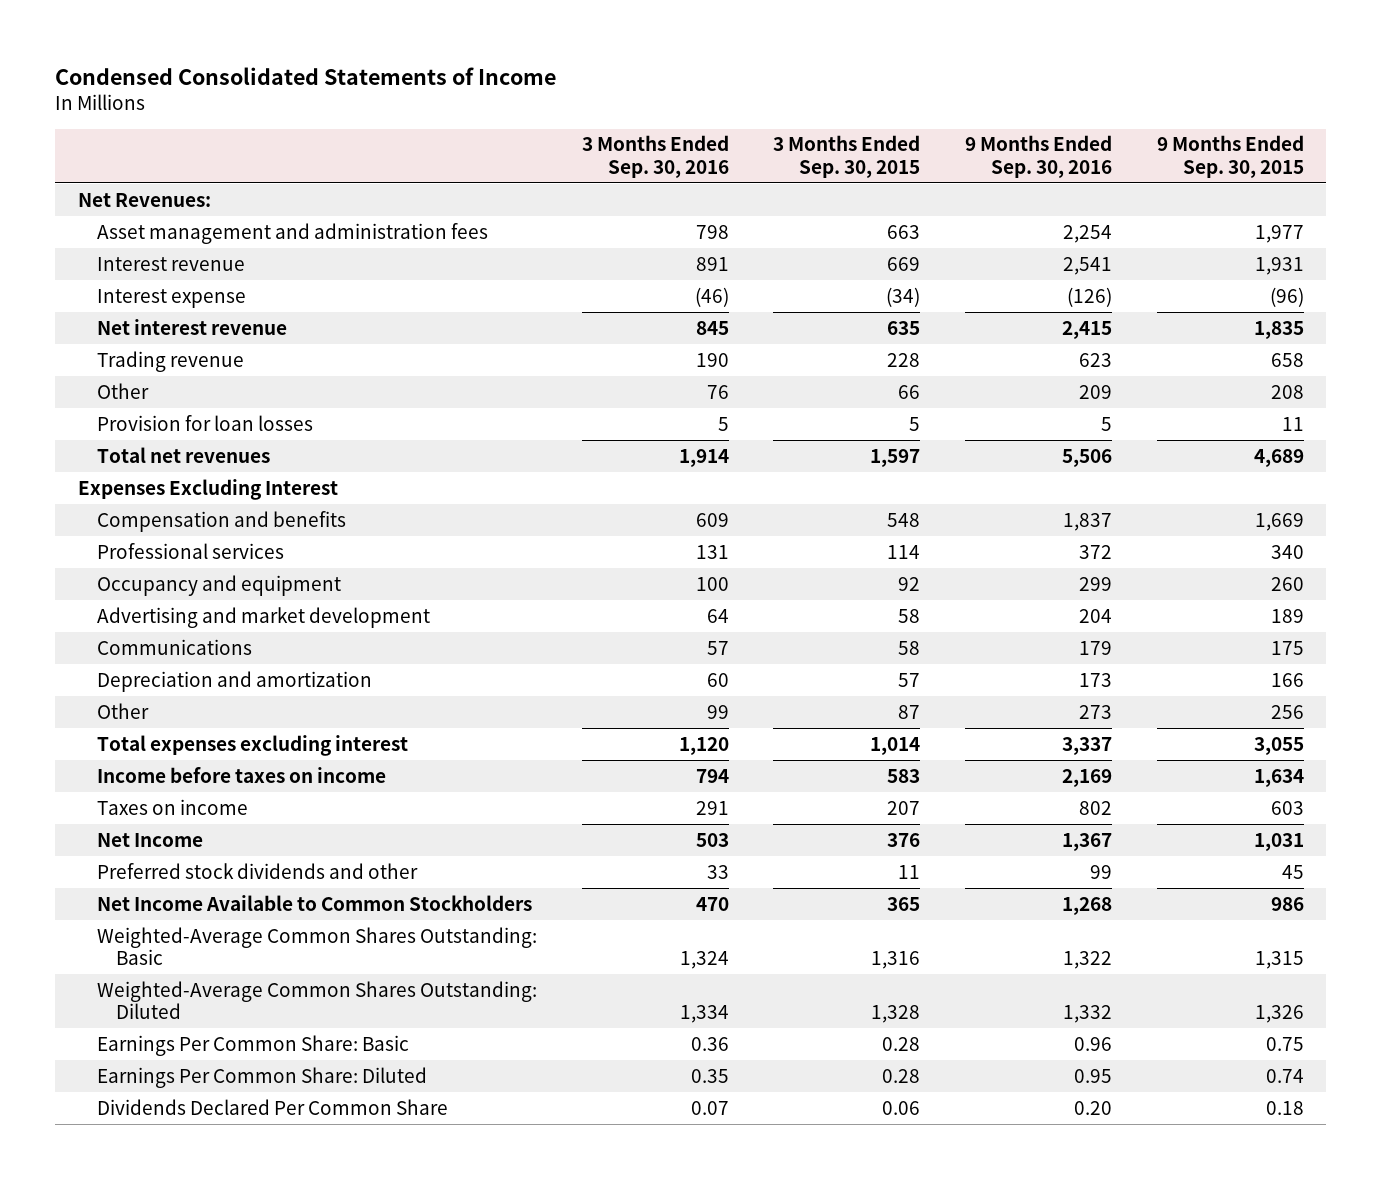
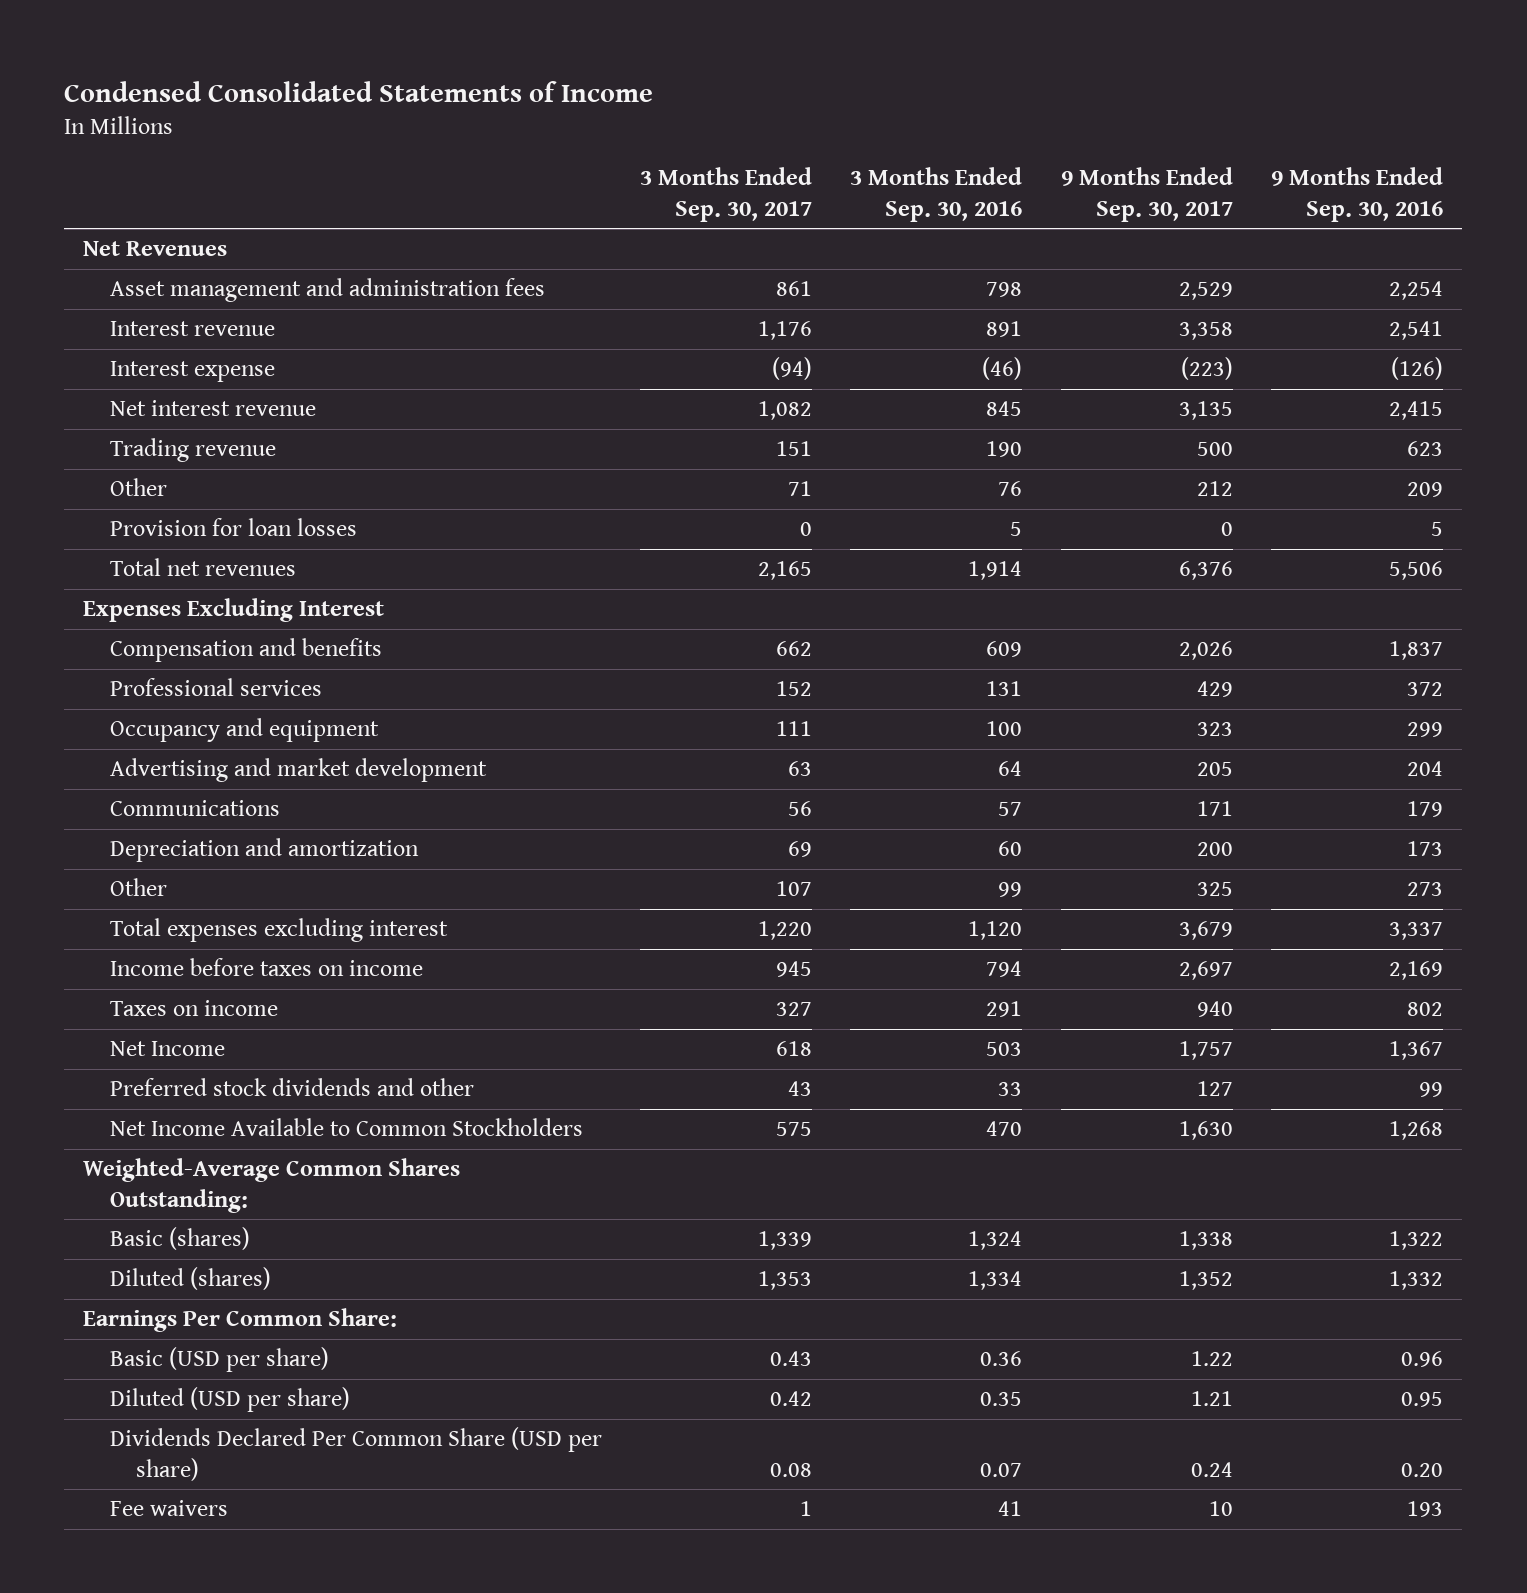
- | 3 Months Ended Sep. 30, 2016 | 3 Months Ended Sep. 30, 2015 | 9 Months Ended Sep. 30, 2016 | 9 Months Ended Sep. 30, 2015
+ | 3 Months Ended Sep. 30, 2017 | 3 Months Ended Sep. 30, 2016 | 9 Months Ended Sep. 30, 2017 | 9 Months Ended Sep. 30, 2016
- Net Revenues:
+ Net Revenues
- Weighted-Average Common Shares Outstanding: Basic | 1,324 | 1,316 | 1,322 | 1,315
- Weighted-Average Common Shares Outstanding: Diluted | 1,334 | 1,328 | 1,332 | 1,326
- Earnings Per Common Share: Basic | 0.36 | 0.28 | 0.96 | 0.75
- Earnings Per Common Share: Diluted | 0.35 | 0.28 | 0.95 | 0.74
- Dividends Declared Per Common Share | 0.07 | 0.06 | 0.20 | 0.18
+ Weighted-Average Common Shares Outstanding:
+ Basic (shares) | 1,339 | 1,324 | 1,338 | 1,322
+ Diluted (shares) | 1,353 | 1,334 | 1,352 | 1,332
+ Earnings Per Common Share:
+ Basic (USD per share) | 0.43 | 0.36 | 1.22 | 0.96
+ Diluted (USD per share) | 0.42 | 0.35 | 1.21 | 0.95
+ Dividends Declared Per Common Share (USD per share) | 0.08 | 0.07 | 0.24 | 0.20
+ Fee waivers | 1 | 41 | 10 | 193

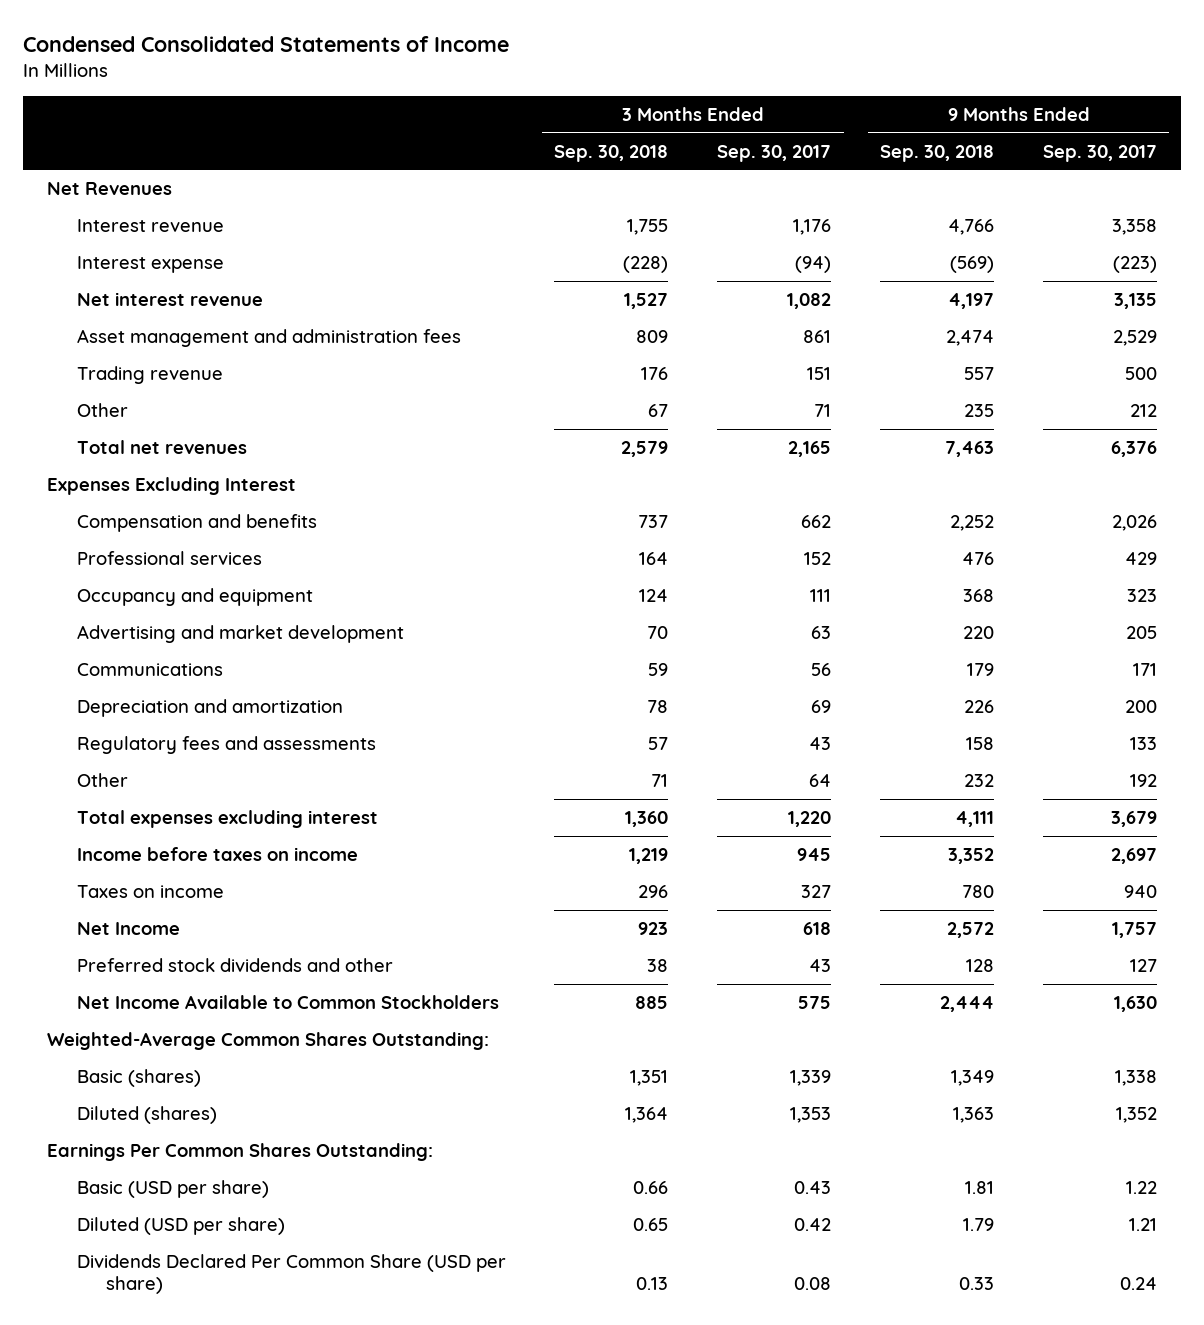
- | 3 Months Ended Sep. 30, 2017 | 3 Months Ended Sep. 30, 2016 | 9 Months Ended Sep. 30, 2017 | 9 Months Ended Sep. 30, 2016
+ | 3 Months Ended Sep. 30, 2018 | 3 Months Ended Sep. 30, 2017 | 9 Months Ended Sep. 30, 2018 | 9 Months Ended Sep. 30, 2017
moved down: Asset management and administration fees | 809 | 861 | 2,474 | 2,529
- Provision for loan losses | 0 | 5 | 0 | 5
- Other | 107 | 99 | 325 | 273
+ Regulatory fees and assessments | 57 | 43 | 158 | 133
+ Other | 71 | 64 | 232 | 192
- Earnings Per Common Share:
+ Earnings Per Common Shares Outstanding:
- Fee waivers | 1 | 41 | 10 | 193

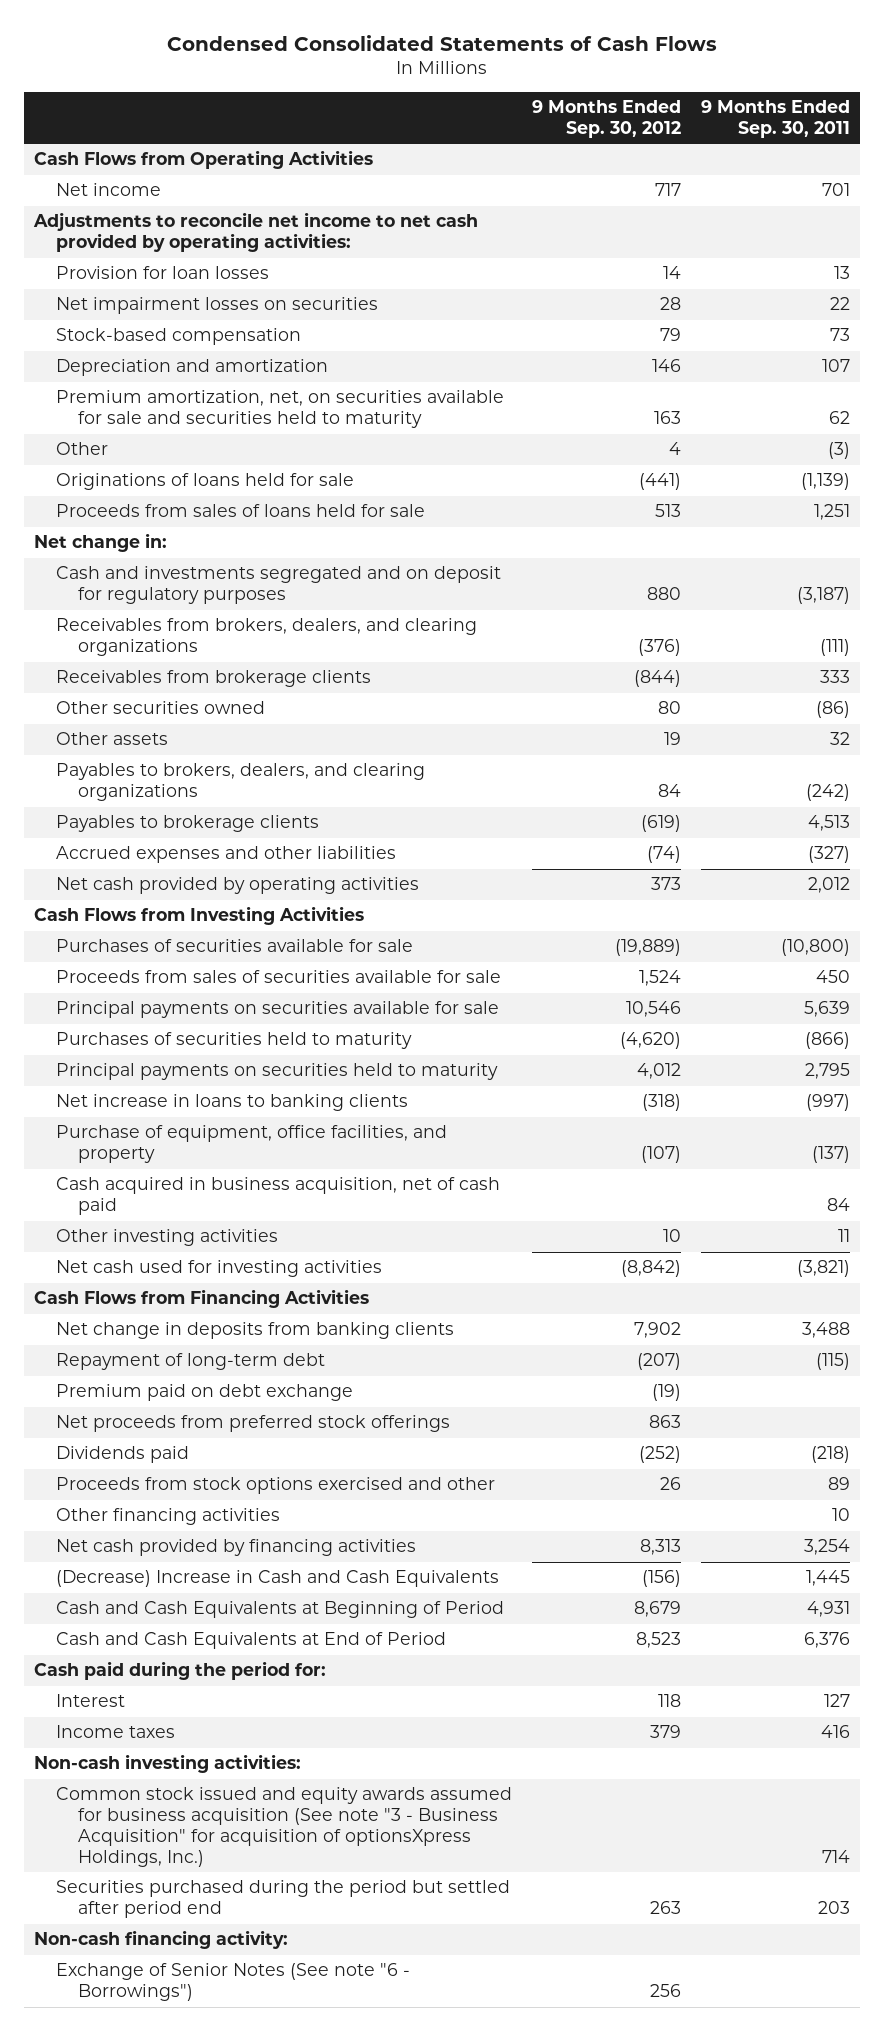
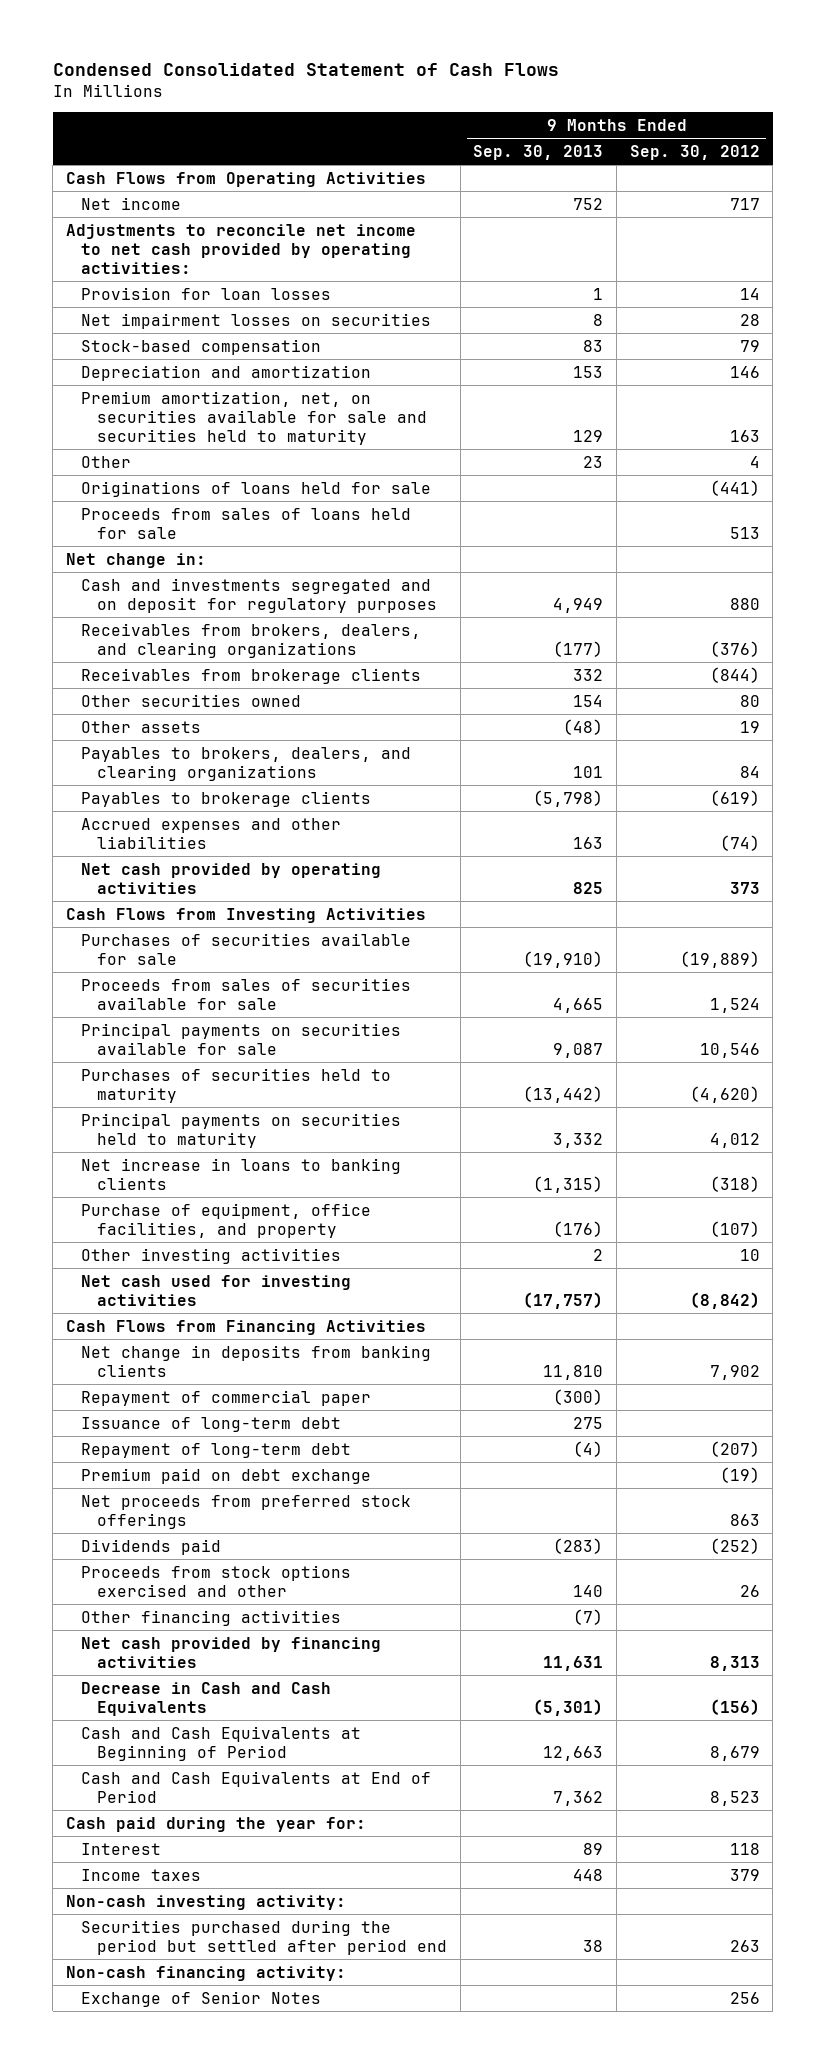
- Condensed Consolidated Statements of Cash Flows
+ Condensed Consolidated Statement of Cash Flows
- | 9 Months Ended Sep. 30, 2012 | 9 Months Ended Sep. 30, 2011
+ | 9 Months Ended Sep. 30, 2013 | 9 Months Ended Sep. 30, 2012
- Cash acquired in business acquisition, net of cash paid | | 84
+ Repayment of commercial paper | (300) |
+ Issuance of long-term debt | 275 |
- (Decrease) Increase in Cash and Cash Equivalents | (156) | 1,445
+ Decrease in Cash and Cash Equivalents | (5,301) | (156)
- Cash paid during the period for:
+ Cash paid during the year for:
- Non-cash investing activities:
- Common stock issued and equity awards assumed for business acquisition (See note "3 - Business Acquisition" for acquisition of optionsXpress Holdings, Inc.) | | 714
+ Non-cash investing activity:
- Exchange of Senior Notes (See note "6 - Borrowings") | 256 |
+ Exchange of Senior Notes | | 256

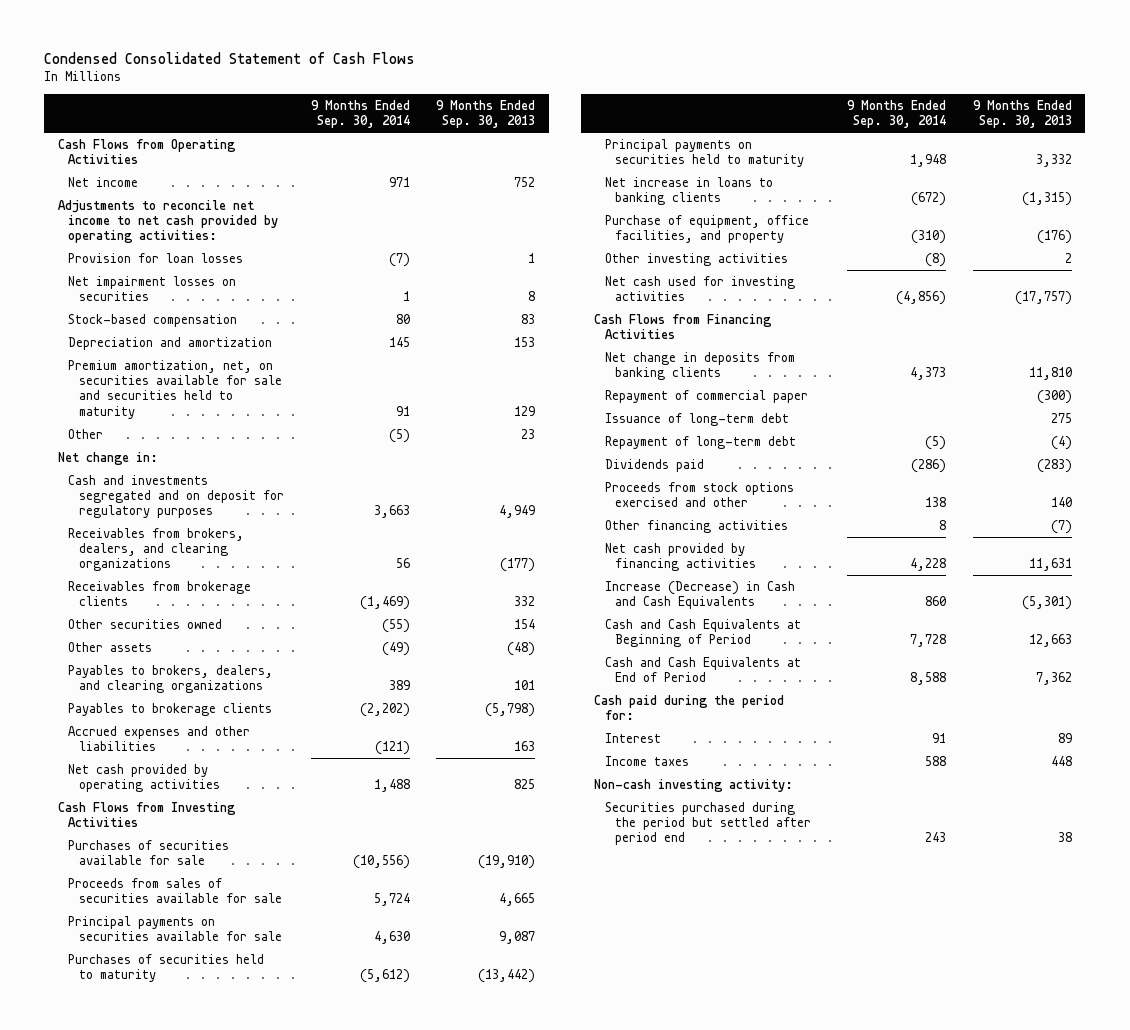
- | 9 Months Ended Sep. 30, 2013 | 9 Months Ended Sep. 30, 2012
+ | 9 Months Ended Sep. 30, 2014 | 9 Months Ended Sep. 30, 2013
- Originations of loans held for sale | | (441)
- Proceeds from sales of loans held for sale | | 513
- Premium paid on debt exchange | | (19)
- Net proceeds from preferred stock offerings | | 863
- Decrease in Cash and Cash Equivalents | (5,301) | (156)
+ Increase (Decrease) in Cash and Cash Equivalents | 860 | (5,301)
- Cash paid during the year for:
+ Cash paid during the period for:
- Non-cash financing activity:
- Exchange of Senior Notes | | 256

